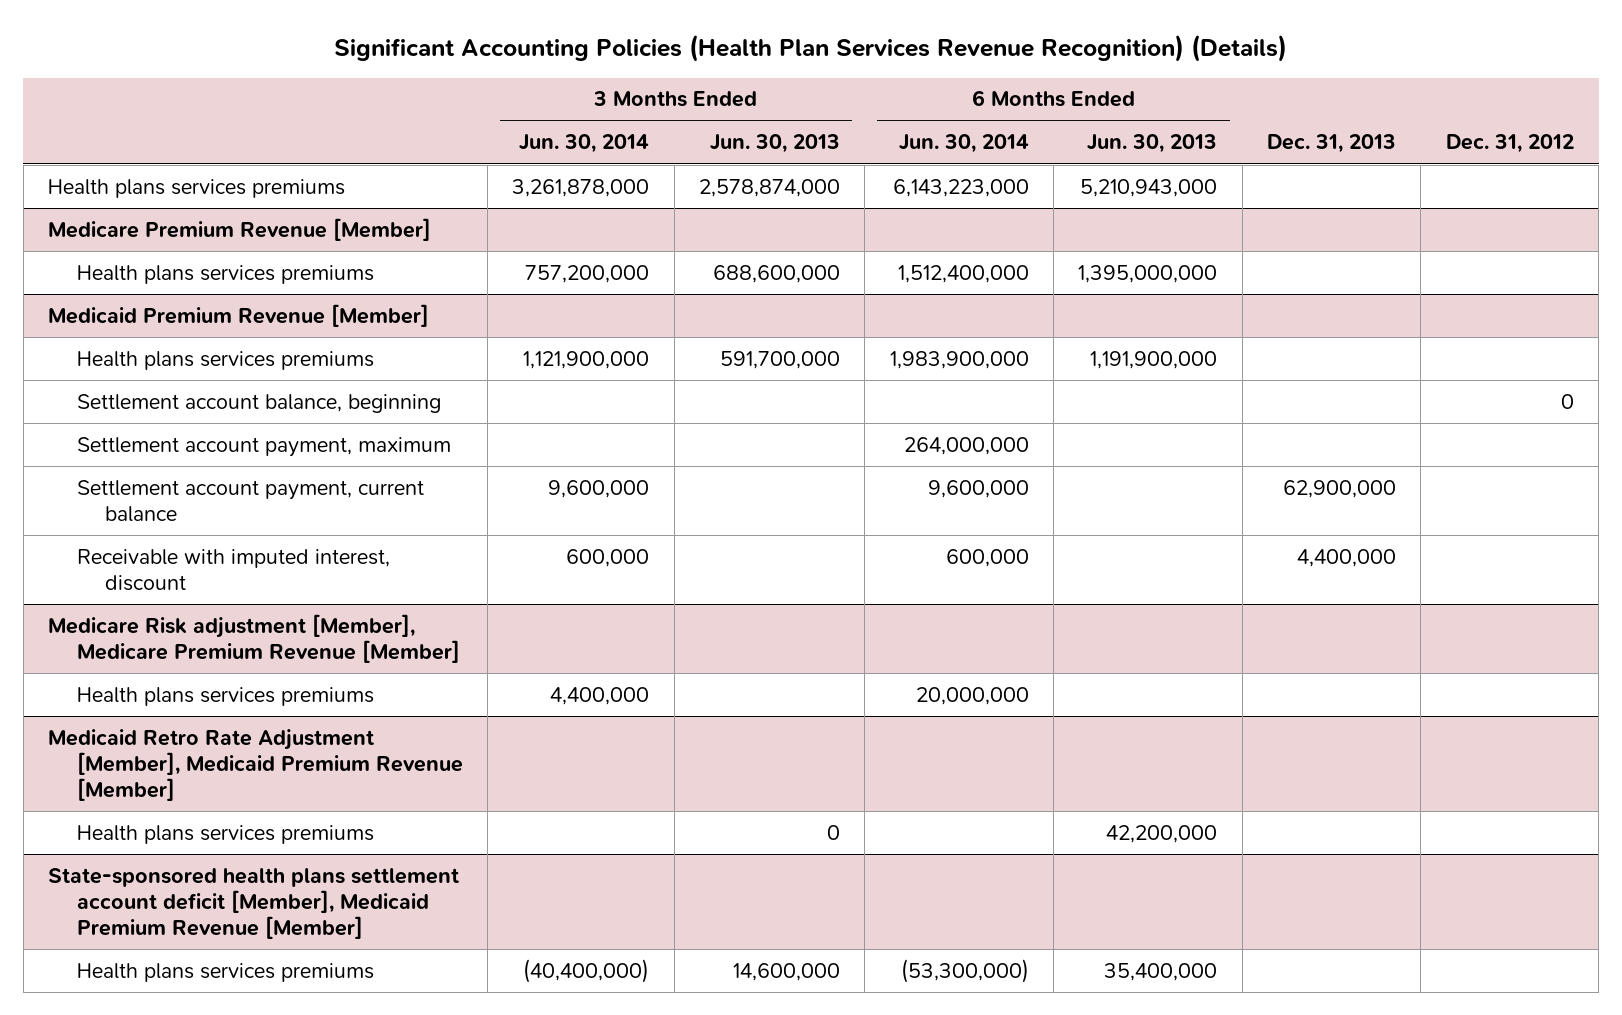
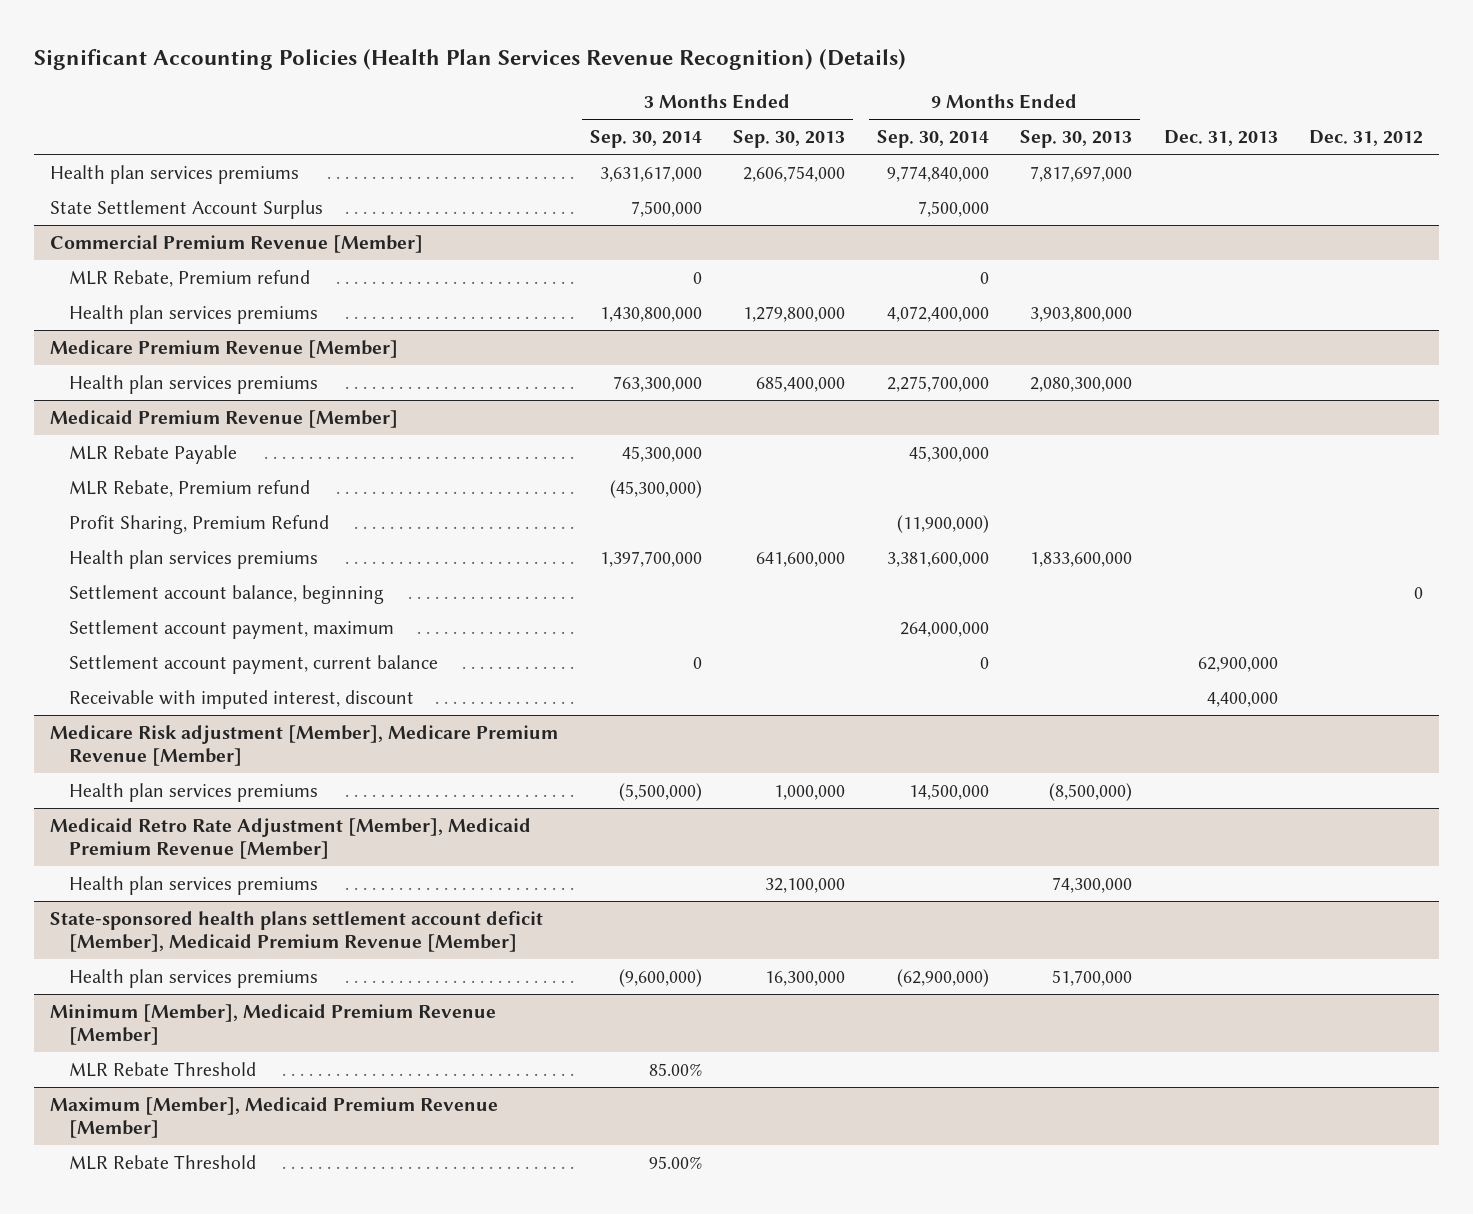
- | 3 Months Ended Jun. 30, 2014 | 3 Months Ended Jun. 30, 2013 | 6 Months Ended Jun. 30, 2014 | 6 Months Ended Jun. 30, 2013 | Dec. 31, 2013 | Dec. 31, 2012
+ | 3 Months Ended Sep. 30, 2014 | 3 Months Ended Sep. 30, 2013 | 9 Months Ended Sep. 30, 2014 | 9 Months Ended Sep. 30, 2013 | Dec. 31, 2013 | Dec. 31, 2012
- Health plans services premiums | 3,261,878,000 | 2,578,874,000 | 6,143,223,000 | 5,210,943,000 | |
+ Health plan services premiums | 3,631,617,000 | 2,606,754,000 | 9,774,840,000 | 7,817,697,000 | |
+ State Settlement Account Surplus | 7,500,000 | | 7,500,000 | | |
+ Commercial Premium Revenue [Member]
+ MLR Rebate, Premium refund | 0 | | 0 | | |
+ Health plan services premiums | 1,430,800,000 | 1,279,800,000 | 4,072,400,000 | 3,903,800,000 | |
@ Medicare Premium Revenue [Member]
- Health plans services premiums | 757,200,000 | 688,600,000 | 1,512,400,000 | 1,395,000,000 | |
+ Health plan services premiums | 763,300,000 | 685,400,000 | 2,275,700,000 | 2,080,300,000 | |
@ Medicaid Premium Revenue [Member]
- Health plans services premiums | 1,121,900,000 | 591,700,000 | 1,983,900,000 | 1,191,900,000 | |
+ MLR Rebate Payable | 45,300,000 | | 45,300,000 | | |
+ MLR Rebate, Premium refund | (45,300,000) | | | | |
+ Profit Sharing, Premium Refund | | | (11,900,000) | | |
+ Health plan services premiums | 1,397,700,000 | 641,600,000 | 3,381,600,000 | 1,833,600,000 | |
@ Medicare Risk adjustment [Member], Medicare Premium Revenue [Member]
- Health plans services premiums | 4,400,000 | | 20,000,000 | | |
+ Health plan services premiums | (5,500,000) | 1,000,000 | 14,500,000 | (8,500,000) | |
@ Medicaid Retro Rate Adjustment [Member], Medicaid Premium Revenue [Member]
- Health plans services premiums | | 0 | | 42,200,000 | |
+ Health plan services premiums | | 32,100,000 | | 74,300,000 | |
@ State-sponsored health plans settlement account deficit [Member], Medicaid Premium Revenue [Member]
- Health plans services premiums | (40,400,000) | 14,600,000 | (53,300,000) | 35,400,000 | |
+ Health plan services premiums | (9,600,000) | 16,300,000 | (62,900,000) | 51,700,000 | |
+ Minimum [Member], Medicaid Premium Revenue [Member]
+ MLR Rebate Threshold | 85.00% | | | | |
+ Maximum [Member], Medicaid Premium Revenue [Member]
+ MLR Rebate Threshold | 95.00% | | | | |

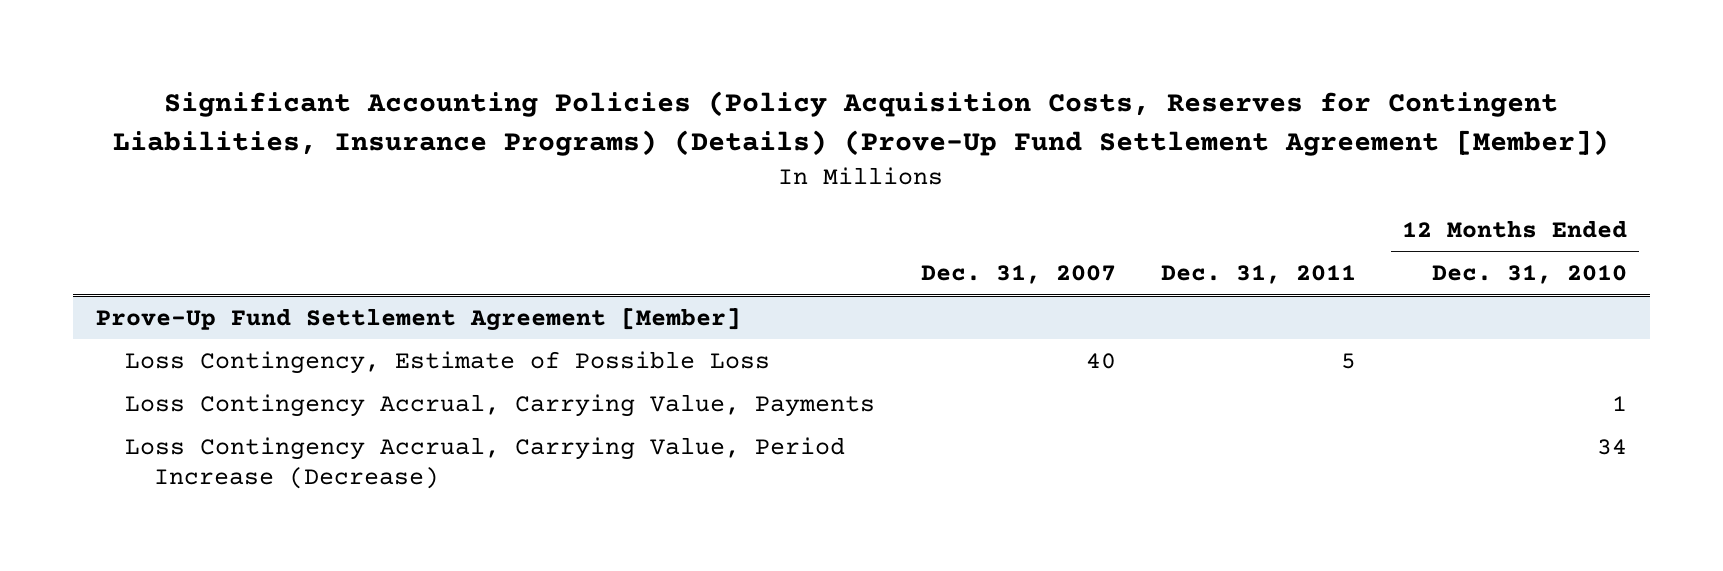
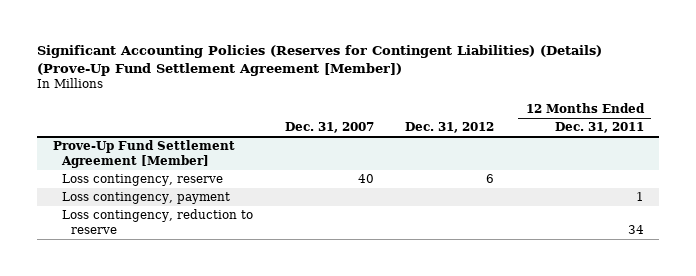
- Significant Accounting Policies (Policy Acquisition Costs, Reserves for Contingent Liabilities, Insurance Programs) (Details) (Prove-Up Fund Settlement Agreement [Member])
+ Significant Accounting Policies (Reserves for Contingent Liabilities) (Details) (Prove-Up Fund Settlement Agreement [Member])
- | Dec. 31, 2007 | Dec. 31, 2011 | 12 Months Ended Dec. 31, 2010
+ | Dec. 31, 2007 | Dec. 31, 2012 | 12 Months Ended Dec. 31, 2011
@ Prove-Up Fund Settlement Agreement [Member]
- Loss Contingency, Estimate of Possible Loss | 40 | 5 |
- Loss Contingency Accrual, Carrying Value, Payments | | | 1
- Loss Contingency Accrual, Carrying Value, Period Increase (Decrease) | | | 34
+ Loss contingency, reserve | 40 | 6 |
+ Loss contingency, payment | | | 1
+ Loss contingency, reduction to reserve | | | 34

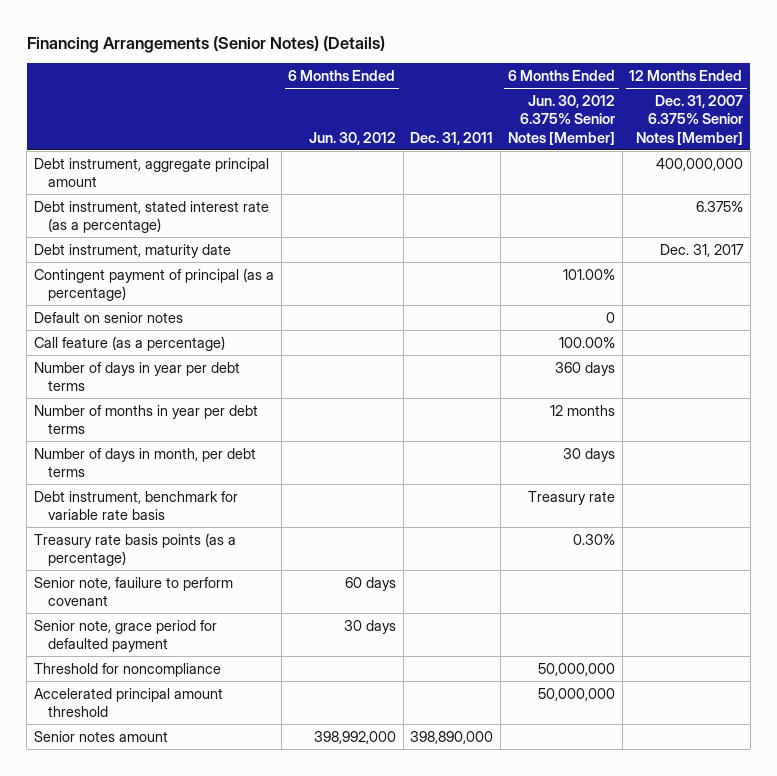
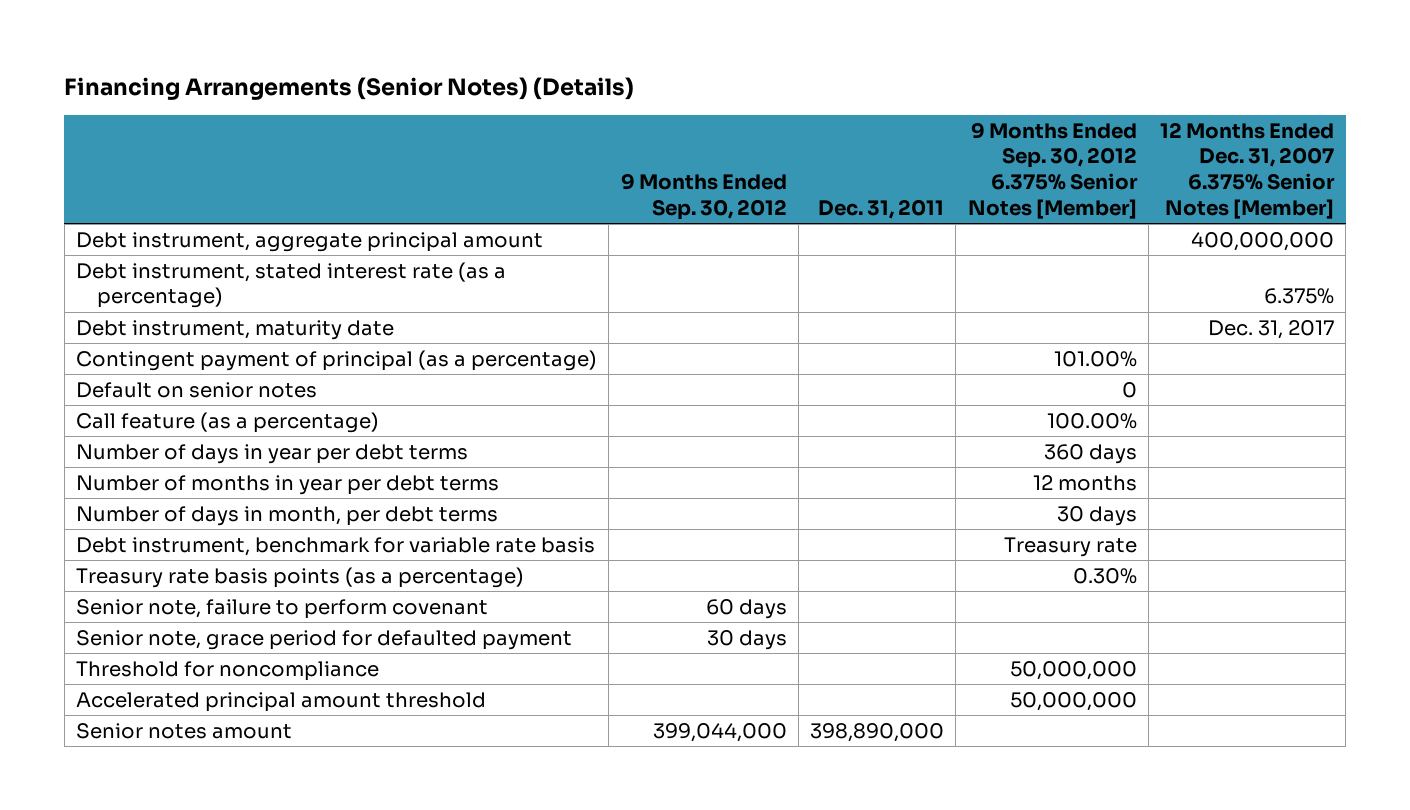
- | 6 Months Ended Jun. 30, 2012 | Dec. 31, 2011 | 6 Months Ended Jun. 30, 2012 6.375% Senior Notes [Member] | 12 Months Ended Dec. 31, 2007 6.375% Senior Notes [Member]
+ | 9 Months Ended Sep. 30, 2012 | Dec. 31, 2011 | 9 Months Ended Sep. 30, 2012 6.375% Senior Notes [Member] | 12 Months Ended Dec. 31, 2007 6.375% Senior Notes [Member]
- Senior note, fauilure to perform covenant | 60 days | | |
+ Senior note, failure to perform covenant | 60 days | | |

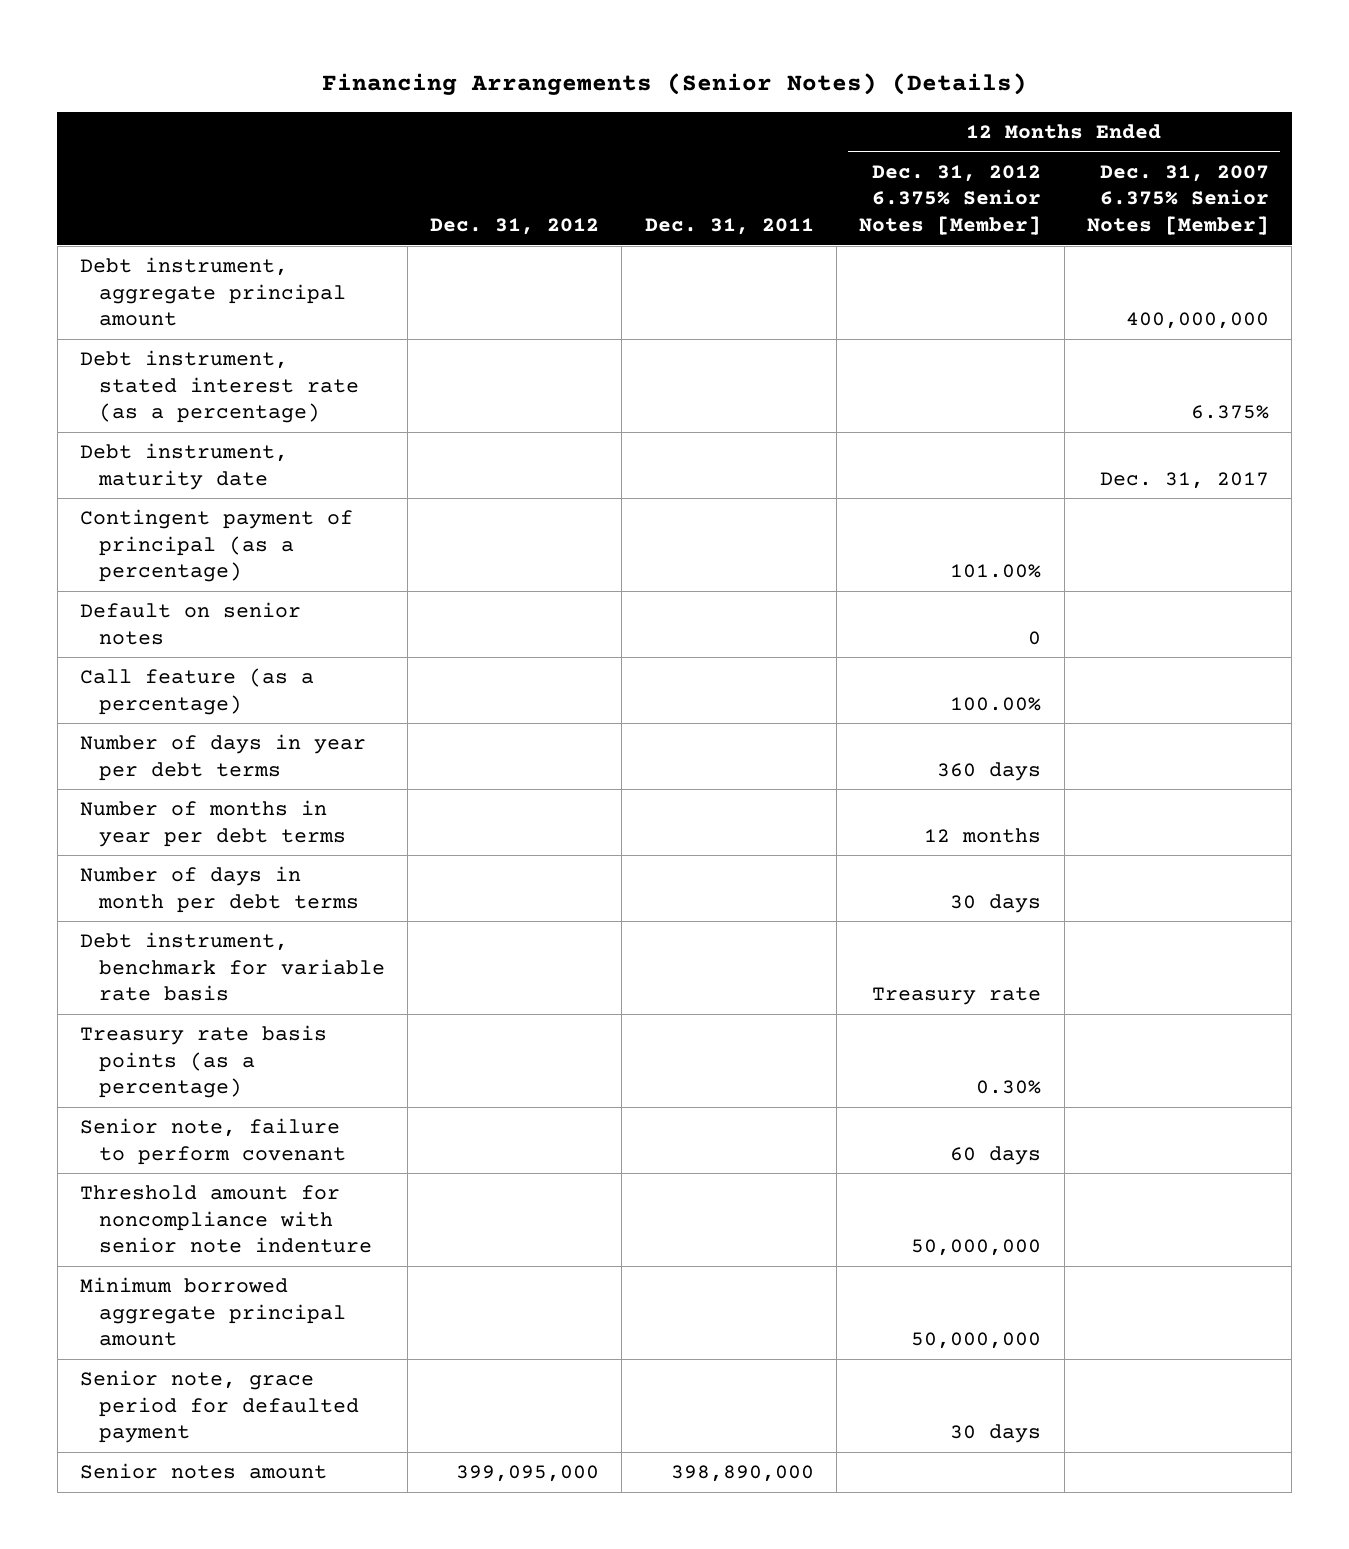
- | 9 Months Ended Sep. 30, 2012 | Dec. 31, 2011 | 9 Months Ended Sep. 30, 2012 6.375% Senior Notes [Member] | 12 Months Ended Dec. 31, 2007 6.375% Senior Notes [Member]
+ | Dec. 31, 2012 | Dec. 31, 2011 | 12 Months Ended Dec. 31, 2012 6.375% Senior Notes [Member] | 12 Months Ended Dec. 31, 2007 6.375% Senior Notes [Member]
- Number of days in month, per debt terms | | | 30 days |
+ Number of days in month per debt terms | | | 30 days |
+ Threshold amount for noncompliance with senior note indenture | | | 50,000,000 |
+ Minimum borrowed aggregate principal amount | | | 50,000,000 |
- Threshold for noncompliance | | | 50,000,000 |
- Accelerated principal amount threshold | | | 50,000,000 |

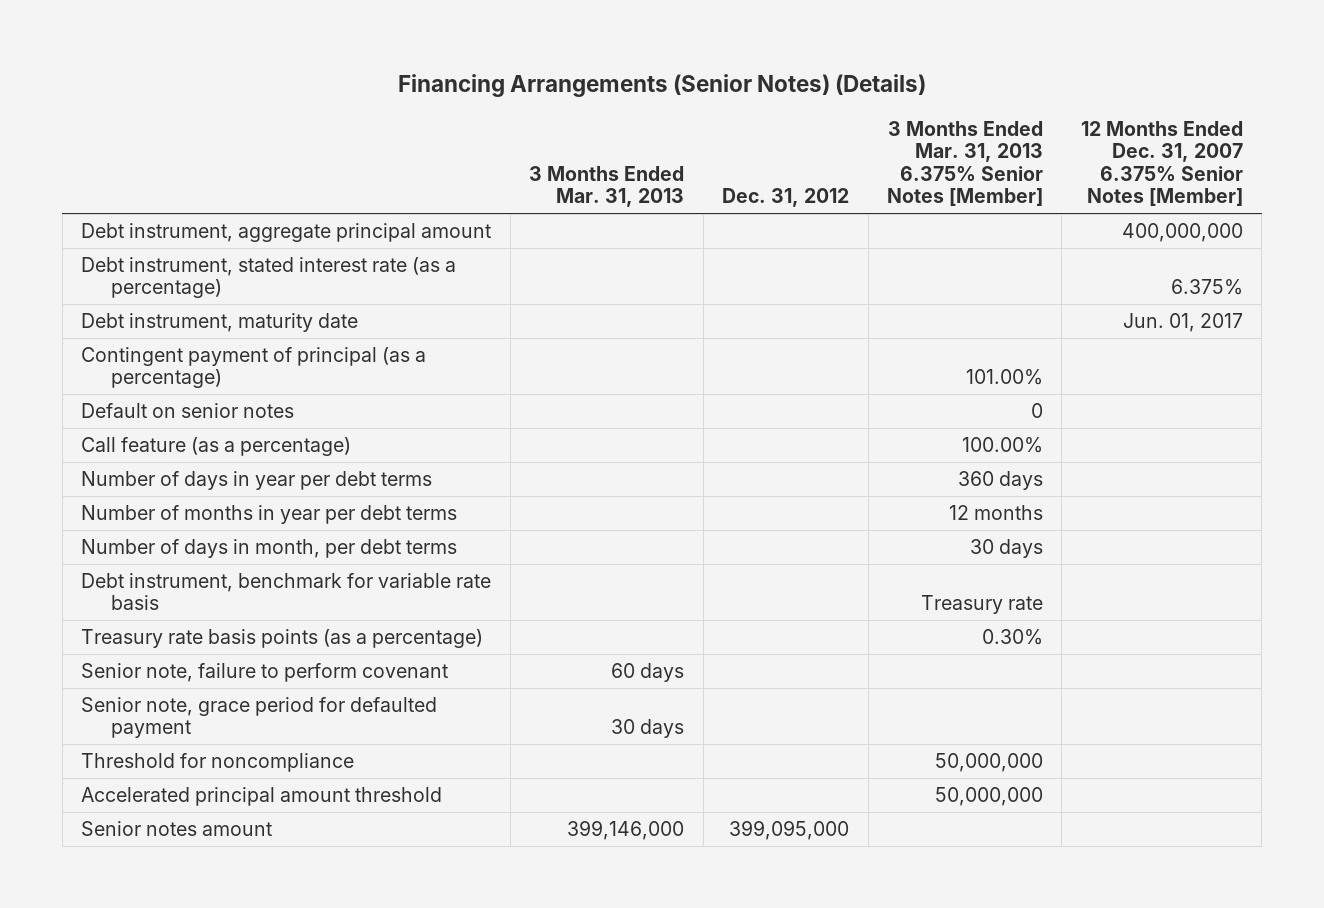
- | Dec. 31, 2012 | Dec. 31, 2011 | 12 Months Ended Dec. 31, 2012 6.375% Senior Notes [Member] | 12 Months Ended Dec. 31, 2007 6.375% Senior Notes [Member]
+ | 3 Months Ended Mar. 31, 2013 | Dec. 31, 2012 | 3 Months Ended Mar. 31, 2013 6.375% Senior Notes [Member] | 12 Months Ended Dec. 31, 2007 6.375% Senior Notes [Member]
- Debt instrument, maturity date | | | | Dec. 31, 2017
+ Debt instrument, maturity date | | | | Jun. 01, 2017
- Number of days in month per debt terms | | | 30 days |
+ Number of days in month, per debt terms | | | 30 days |
- Threshold amount for noncompliance with senior note indenture | | | 50,000,000 |
- Minimum borrowed aggregate principal amount | | | 50,000,000 |
+ Threshold for noncompliance | | | 50,000,000 |
+ Accelerated principal amount threshold | | | 50,000,000 |

